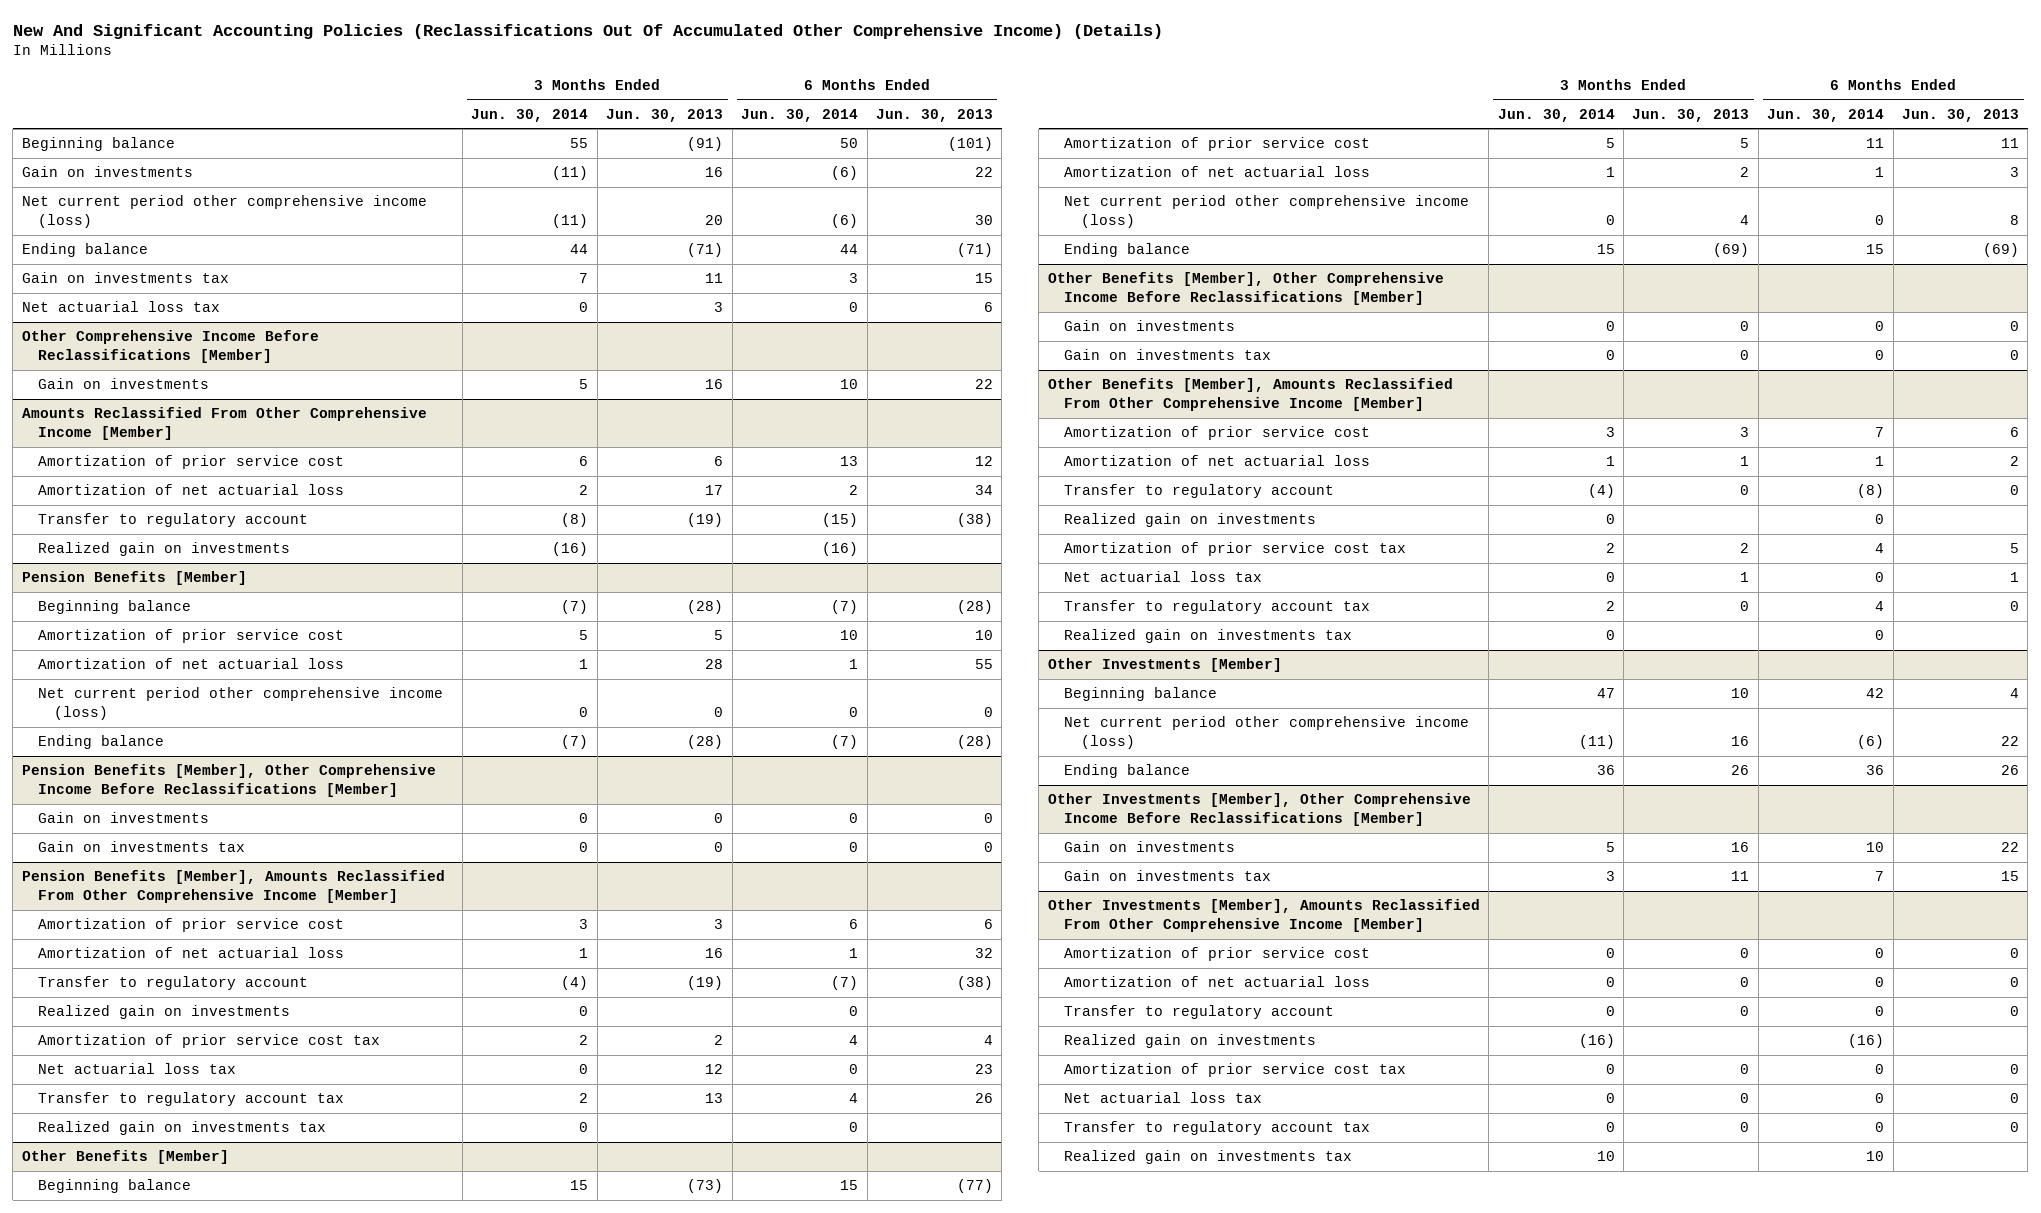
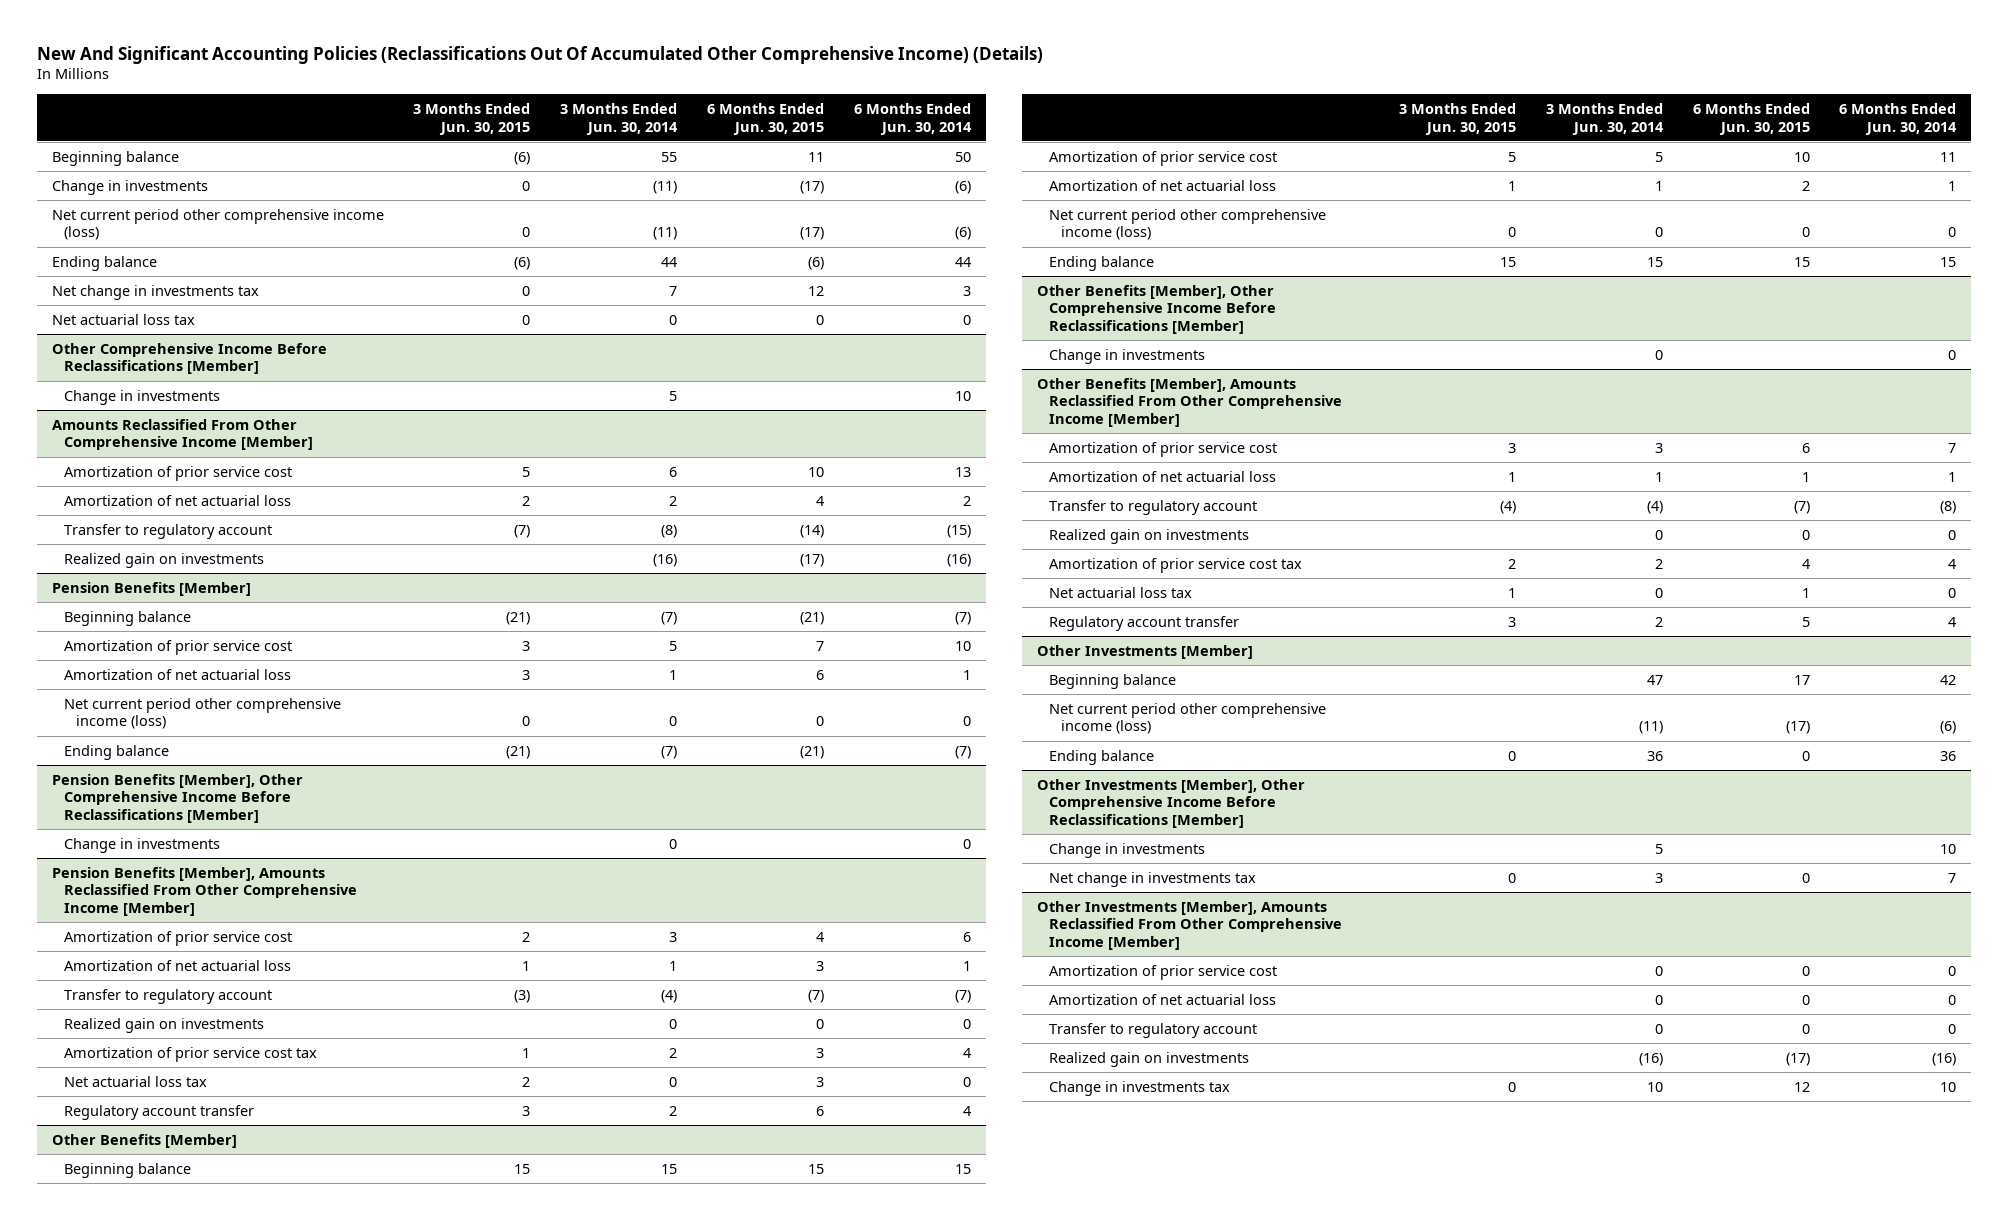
- | 3 Months Ended Jun. 30, 2014 | 3 Months Ended Jun. 30, 2013 | 6 Months Ended Jun. 30, 2014 | 6 Months Ended Jun. 30, 2013
+ | 3 Months Ended Jun. 30, 2015 | 3 Months Ended Jun. 30, 2014 | 6 Months Ended Jun. 30, 2015 | 6 Months Ended Jun. 30, 2014
- Gain on investments | (11) | 16 | (6) | 22
+ Change in investments | 0 | (11) | (17) | (6)
- Gain on investments tax | 7 | 11 | 3 | 15
+ Net change in investments tax | 0 | 7 | 12 | 3
@ Other Comprehensive Income Before Reclassifications [Member]
- Gain on investments | 5 | 16 | 10 | 22
+ Change in investments | | 5 | | 10
@ Pension Benefits [Member], Other Comprehensive Income Before Reclassifications [Member]
- Gain on investments | 0 | 0 | 0 | 0
- Gain on investments tax | 0 | 0 | 0 | 0
+ Change in investments | | 0 | | 0
@ Pension Benefits [Member], Amounts Reclassified From Other Comprehensive Income [Member]
- Transfer to regulatory account tax | 2 | 13 | 4 | 26
- Realized gain on investments tax | 0 | | 0 |
+ Regulatory account transfer | 3 | 2 | 6 | 4
@ Other Benefits [Member], Other Comprehensive Income Before Reclassifications [Member]
- Gain on investments | 0 | 0 | 0 | 0
- Gain on investments tax | 0 | 0 | 0 | 0
+ Change in investments | | 0 | | 0
@ Other Benefits [Member], Amounts Reclassified From Other Comprehensive Income [Member]
- Transfer to regulatory account tax | 2 | 0 | 4 | 0
- Realized gain on investments tax | 0 | | 0 |
+ Regulatory account transfer | 3 | 2 | 5 | 4
@ Other Investments [Member], Other Comprehensive Income Before Reclassifications [Member]
- Gain on investments | 5 | 16 | 10 | 22
- Gain on investments tax | 3 | 11 | 7 | 15
+ Change in investments | | 5 | | 10
+ Net change in investments tax | 0 | 3 | 0 | 7
@ Other Investments [Member], Amounts Reclassified From Other Comprehensive Income [Member]
- Amortization of prior service cost tax | 0 | 0 | 0 | 0
- Net actuarial loss tax | 0 | 0 | 0 | 0
- Transfer to regulatory account tax | 0 | 0 | 0 | 0
- Realized gain on investments tax | 10 | | 10 |
+ Change in investments tax | 0 | 10 | 12 | 10

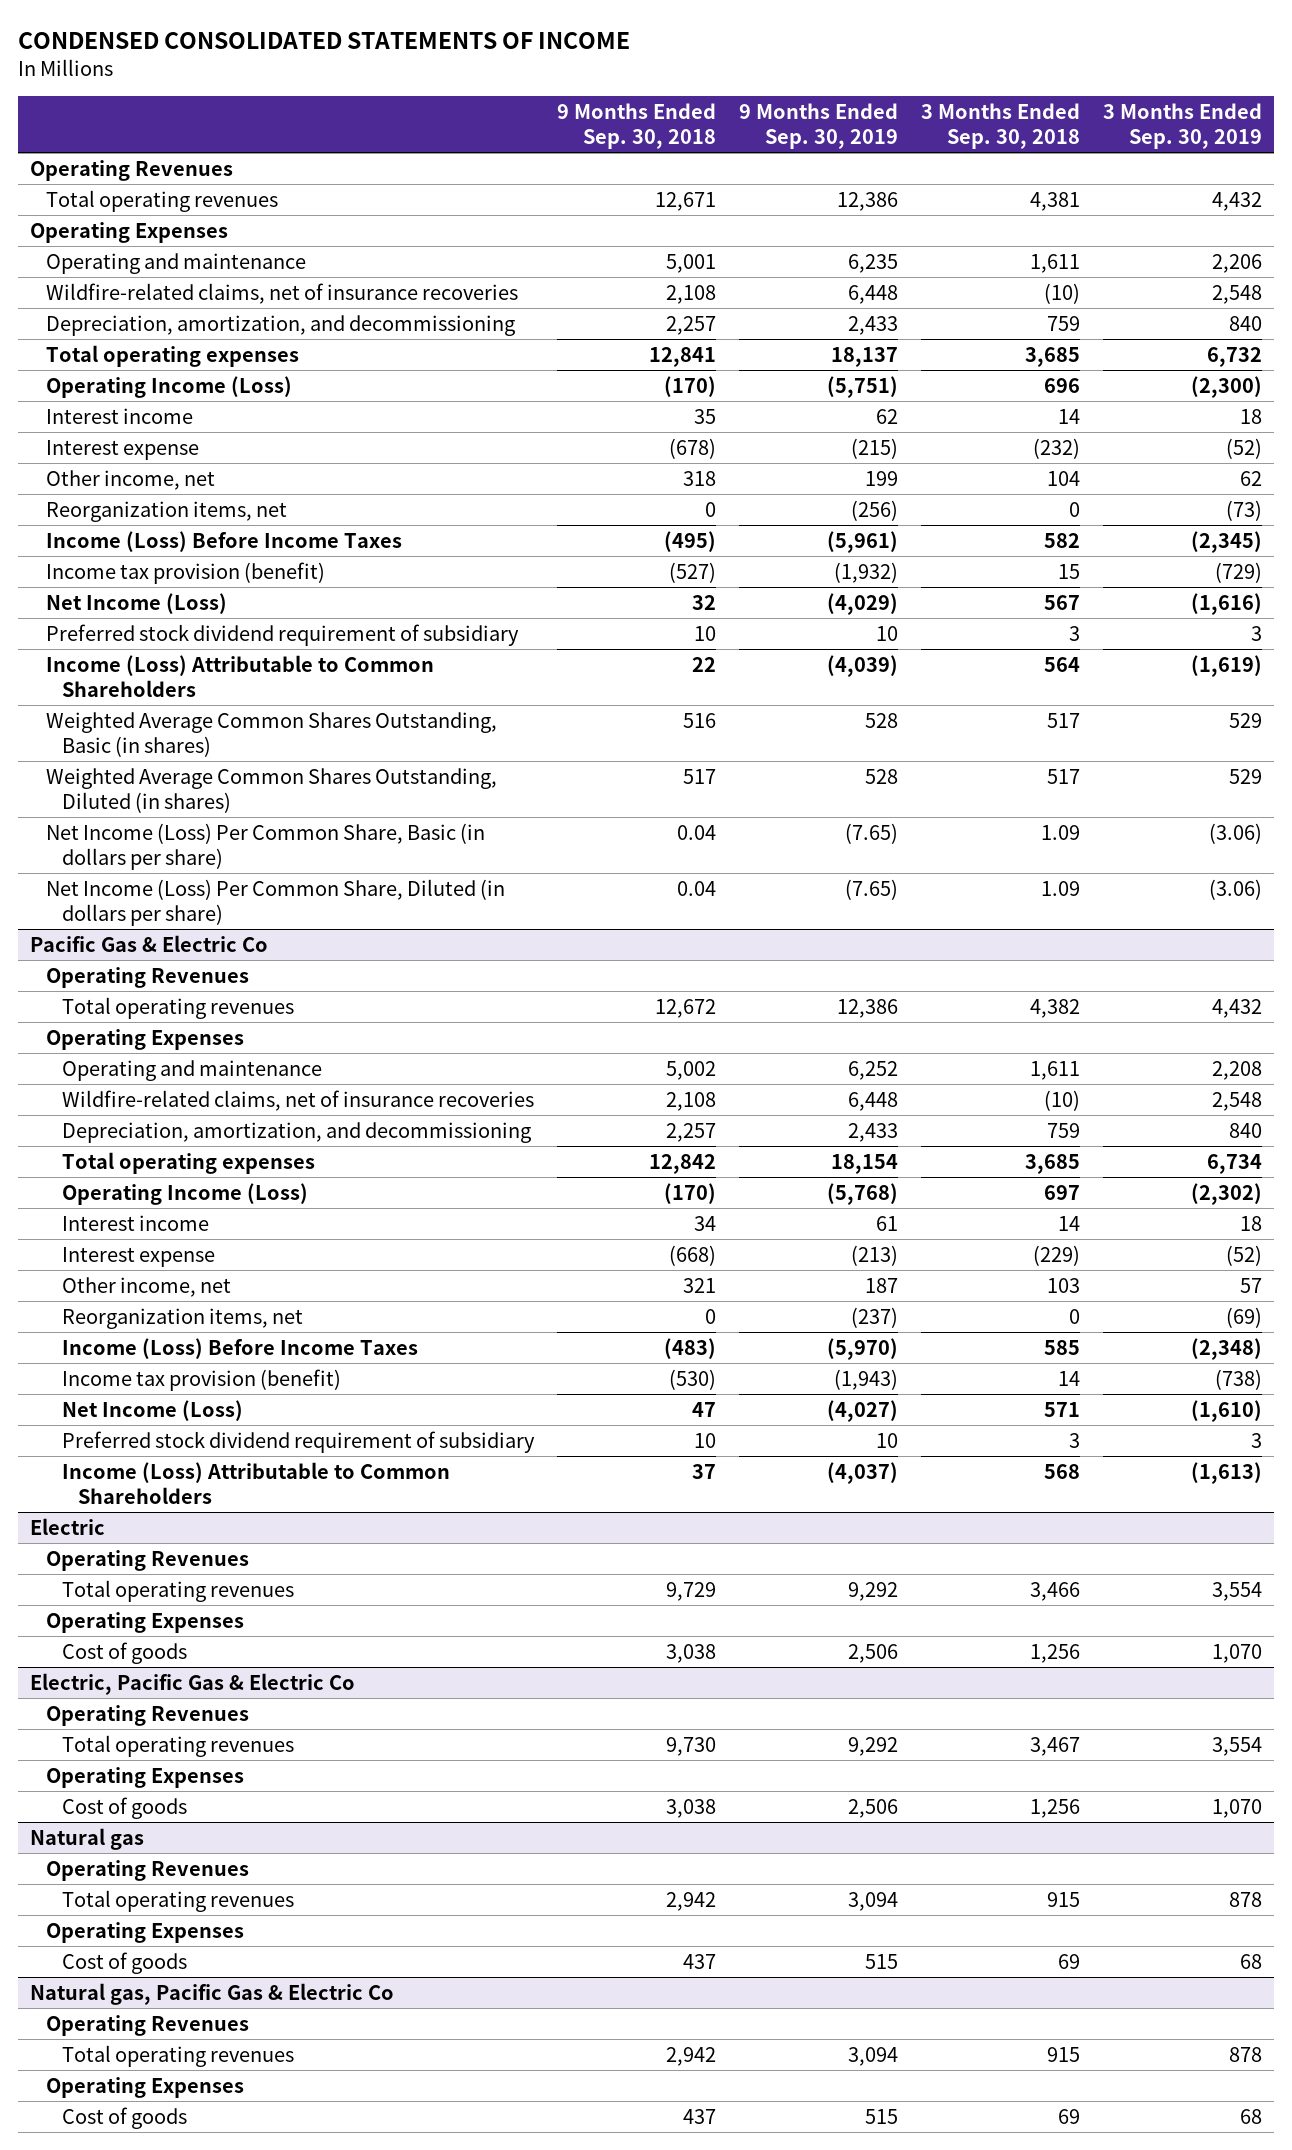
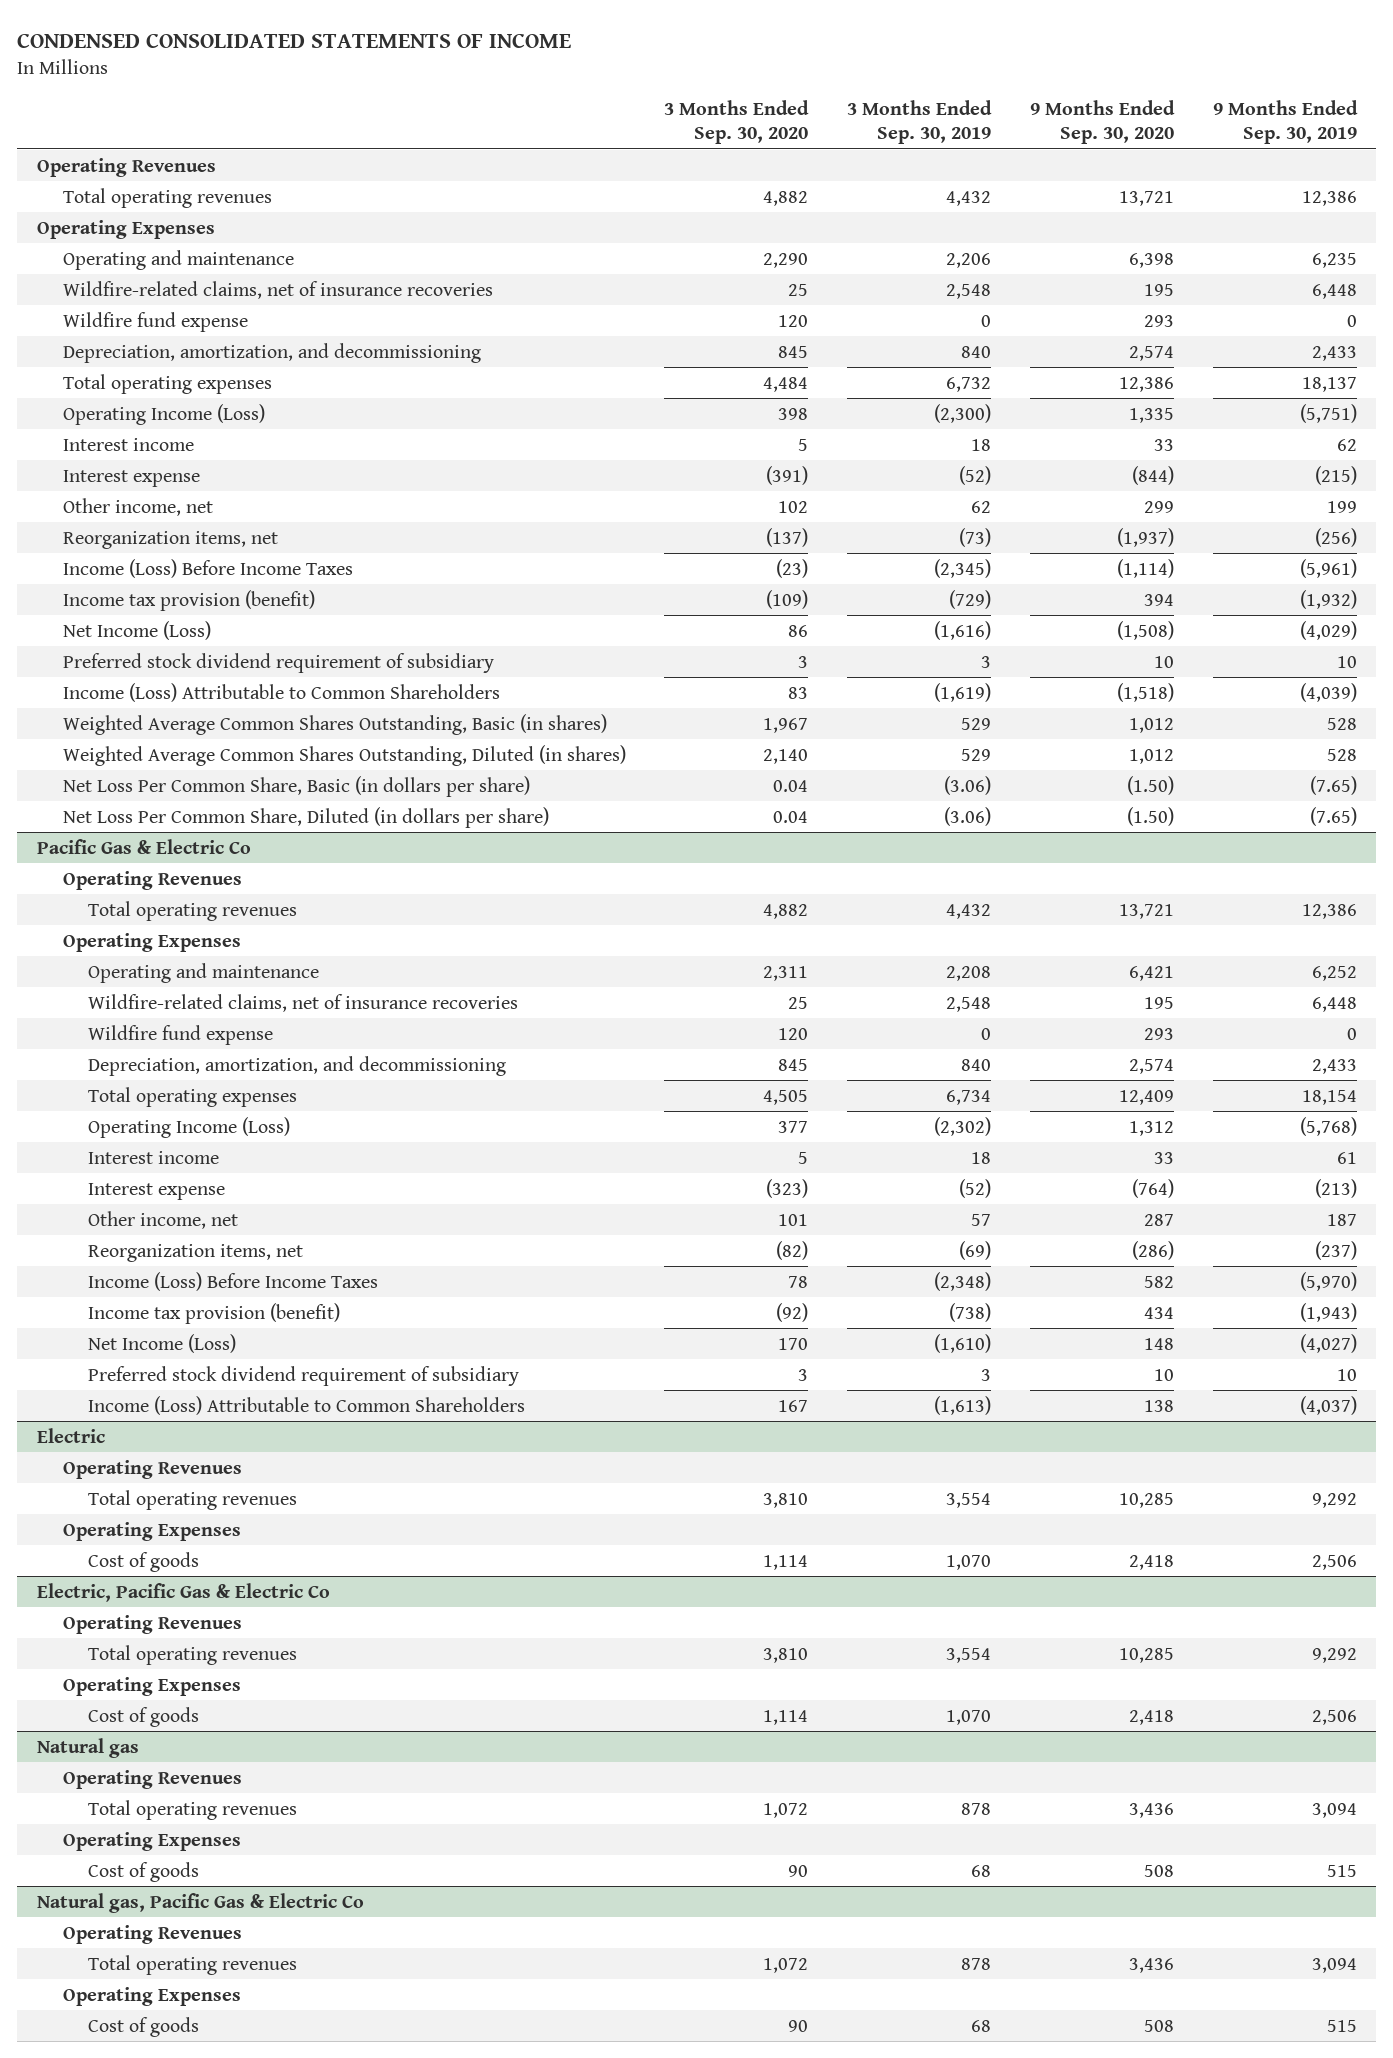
- | 9 Months Ended Sep. 30, 2018 | 9 Months Ended Sep. 30, 2019 | 3 Months Ended Sep. 30, 2018 | 3 Months Ended Sep. 30, 2019
+ | 3 Months Ended Sep. 30, 2020 | 3 Months Ended Sep. 30, 2019 | 9 Months Ended Sep. 30, 2020 | 9 Months Ended Sep. 30, 2019
+ Wildfire fund expense | 120 | 0 | 293 | 0
- Net Income (Loss) Per Common Share, Basic (in dollars per share) | 0.04 | (7.65) | 1.09 | (3.06)
- Net Income (Loss) Per Common Share, Diluted (in dollars per share) | 0.04 | (7.65) | 1.09 | (3.06)
+ Net Loss Per Common Share, Basic (in dollars per share) | 0.04 | (3.06) | (1.50) | (7.65)
+ Net Loss Per Common Share, Diluted (in dollars per share) | 0.04 | (3.06) | (1.50) | (7.65)
@ Pacific Gas & Electric Co
+ Wildfire fund expense | 120 | 0 | 293 | 0

